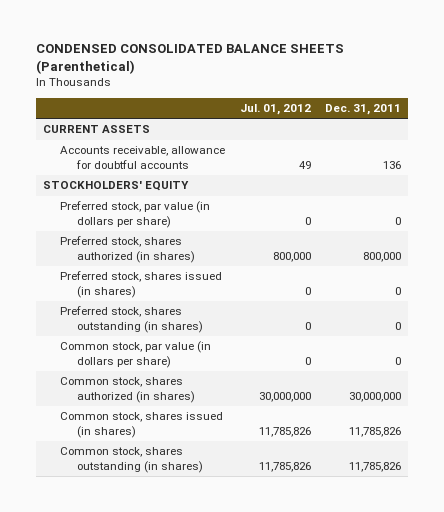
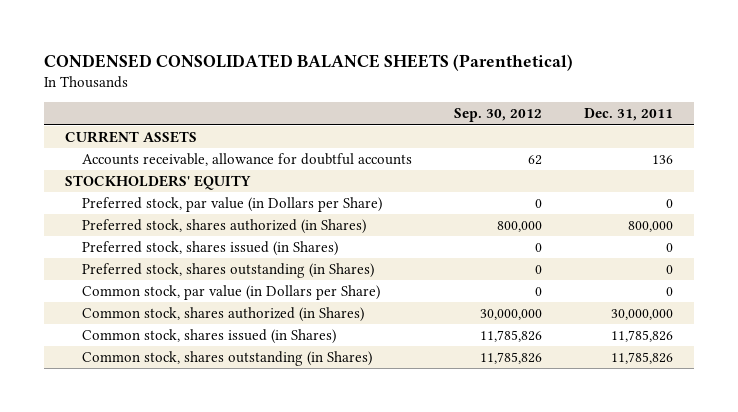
- | Jul. 01, 2012 | Dec. 31, 2011
+ | Sep. 30, 2012 | Dec. 31, 2011
- Preferred stock, par value (in dollars per share) | 0 | 0
- Preferred stock, shares authorized (in shares) | 800,000 | 800,000
- Preferred stock, shares issued (in shares) | 0 | 0
- Preferred stock, shares outstanding (in shares) | 0 | 0
- Common stock, par value (in dollars per share) | 0 | 0
- Common stock, shares authorized (in shares) | 30,000,000 | 30,000,000
- Common stock, shares issued (in shares) | 11,785,826 | 11,785,826
- Common stock, shares outstanding (in shares) | 11,785,826 | 11,785,826
+ Preferred stock, par value (in Dollars per Share) | 0 | 0
+ Preferred stock, shares authorized (in Shares) | 800,000 | 800,000
+ Preferred stock, shares issued (in Shares) | 0 | 0
+ Preferred stock, shares outstanding (in Shares) | 0 | 0
+ Common stock, par value (in Dollars per Share) | 0 | 0
+ Common stock, shares authorized (in Shares) | 30,000,000 | 30,000,000
+ Common stock, shares issued (in Shares) | 11,785,826 | 11,785,826
+ Common stock, shares outstanding (in Shares) | 11,785,826 | 11,785,826

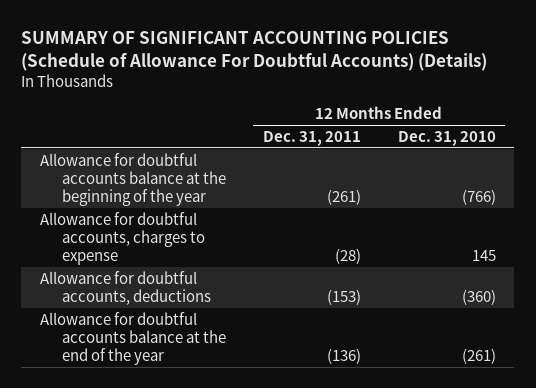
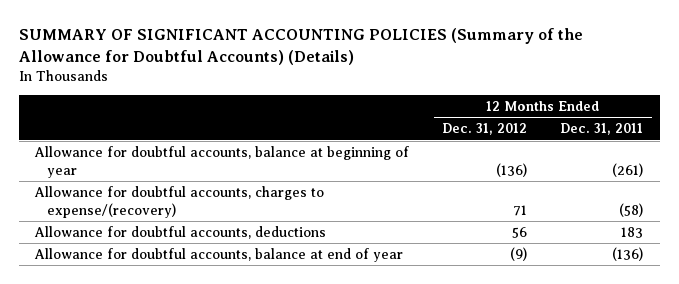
- SUMMARY OF SIGNIFICANT ACCOUNTING POLICIES (Schedule of Allowance For Doubtful Accounts) (Details)
+ SUMMARY OF SIGNIFICANT ACCOUNTING POLICIES (Summary of the Allowance for Doubtful Accounts) (Details)
- | 12 Months Ended Dec. 31, 2011 | 12 Months Ended Dec. 31, 2010
+ | 12 Months Ended Dec. 31, 2012 | 12 Months Ended Dec. 31, 2011
- Allowance for doubtful accounts balance at the beginning of the year | (261) | (766)
- Allowance for doubtful accounts, charges to expense | (28) | 145
- Allowance for doubtful accounts, deductions | (153) | (360)
- Allowance for doubtful accounts balance at the end of the year | (136) | (261)
+ Allowance for doubtful accounts, balance at beginning of year | (136) | (261)
+ Allowance for doubtful accounts, charges to expense/(recovery) | 71 | (58)
+ Allowance for doubtful accounts, deductions | 56 | 183
+ Allowance for doubtful accounts, balance at end of year | (9) | (136)

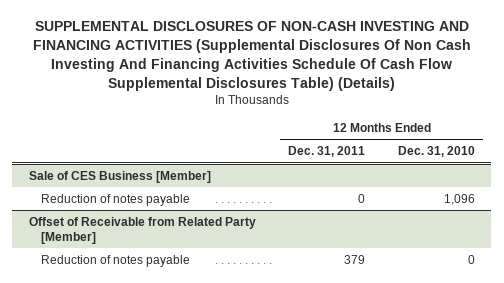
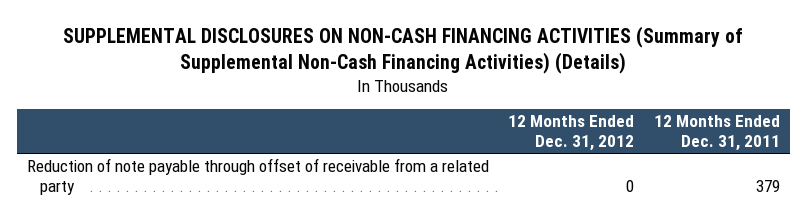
- SUPPLEMENTAL DISCLOSURES OF NON-CASH INVESTING AND FINANCING ACTIVITIES (Supplemental Disclosures Of Non Cash Investing And Financing Activities Schedule Of Cash Flow Supplemental Disclosures Table) (Details)
+ SUPPLEMENTAL DISCLOSURES ON NON-CASH FINANCING ACTIVITIES (Summary of Supplemental Non-Cash Financing Activities) (Details)
- | 12 Months Ended Dec. 31, 2011 | 12 Months Ended Dec. 31, 2010
+ | 12 Months Ended Dec. 31, 2012 | 12 Months Ended Dec. 31, 2011
- Sale of CES Business [Member]
- Reduction of notes payable | 0 | 1,096
- Offset of Receivable from Related Party [Member]
- Reduction of notes payable | 379 | 0
+ Reduction of note payable through offset of receivable from a related party | 0 | 379

